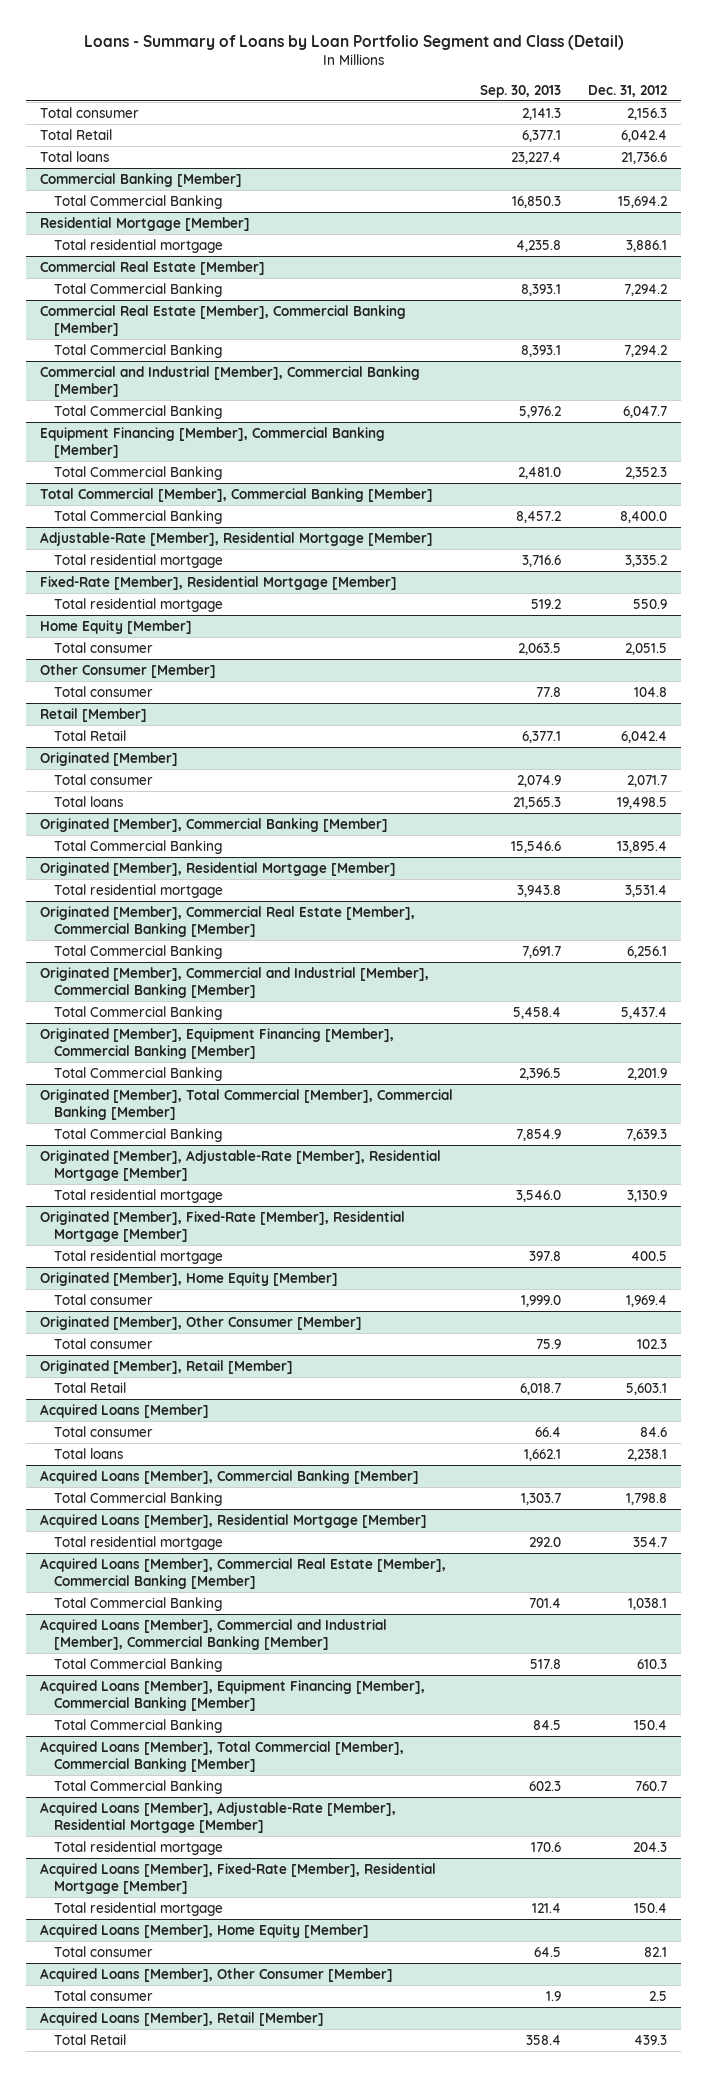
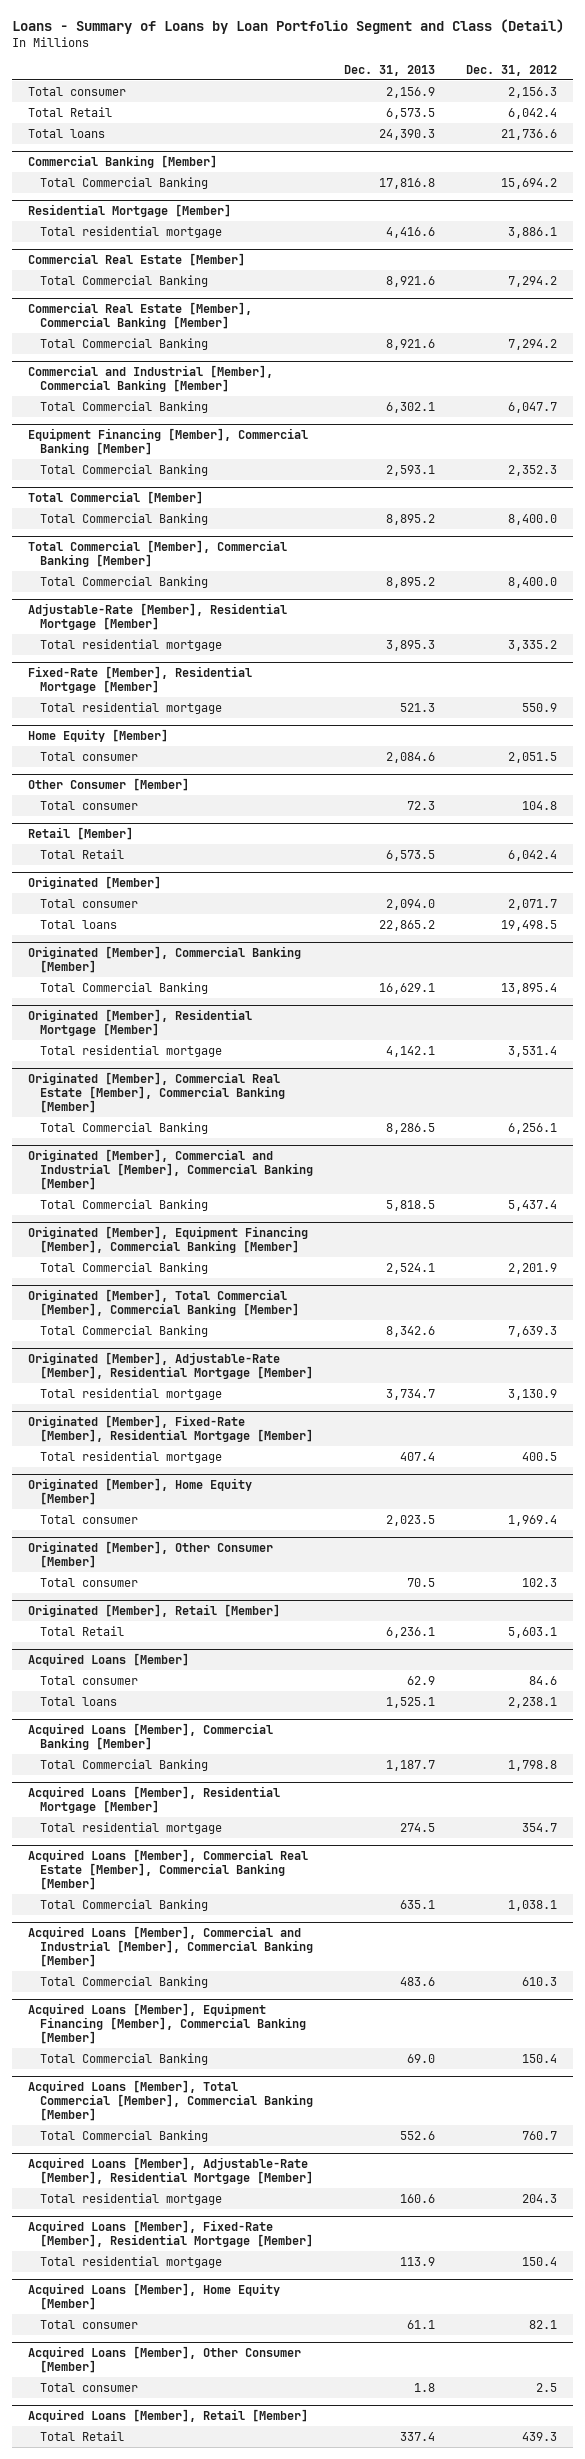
- | Sep. 30, 2013 | Dec. 31, 2012
+ | Dec. 31, 2013 | Dec. 31, 2012
+ Total Commercial [Member]
+ Total Commercial Banking | 8,895.2 | 8,400.0

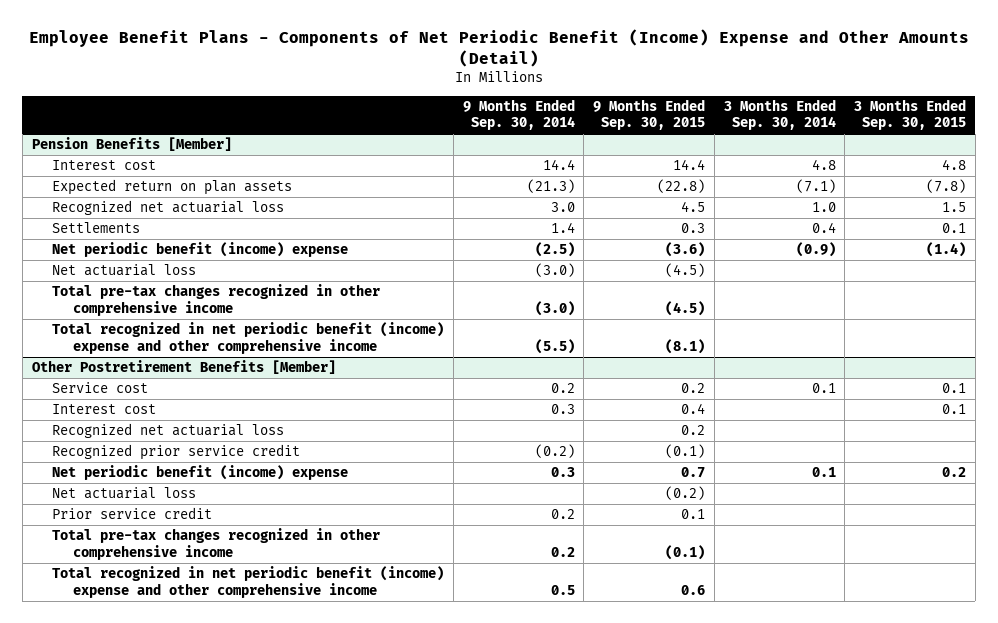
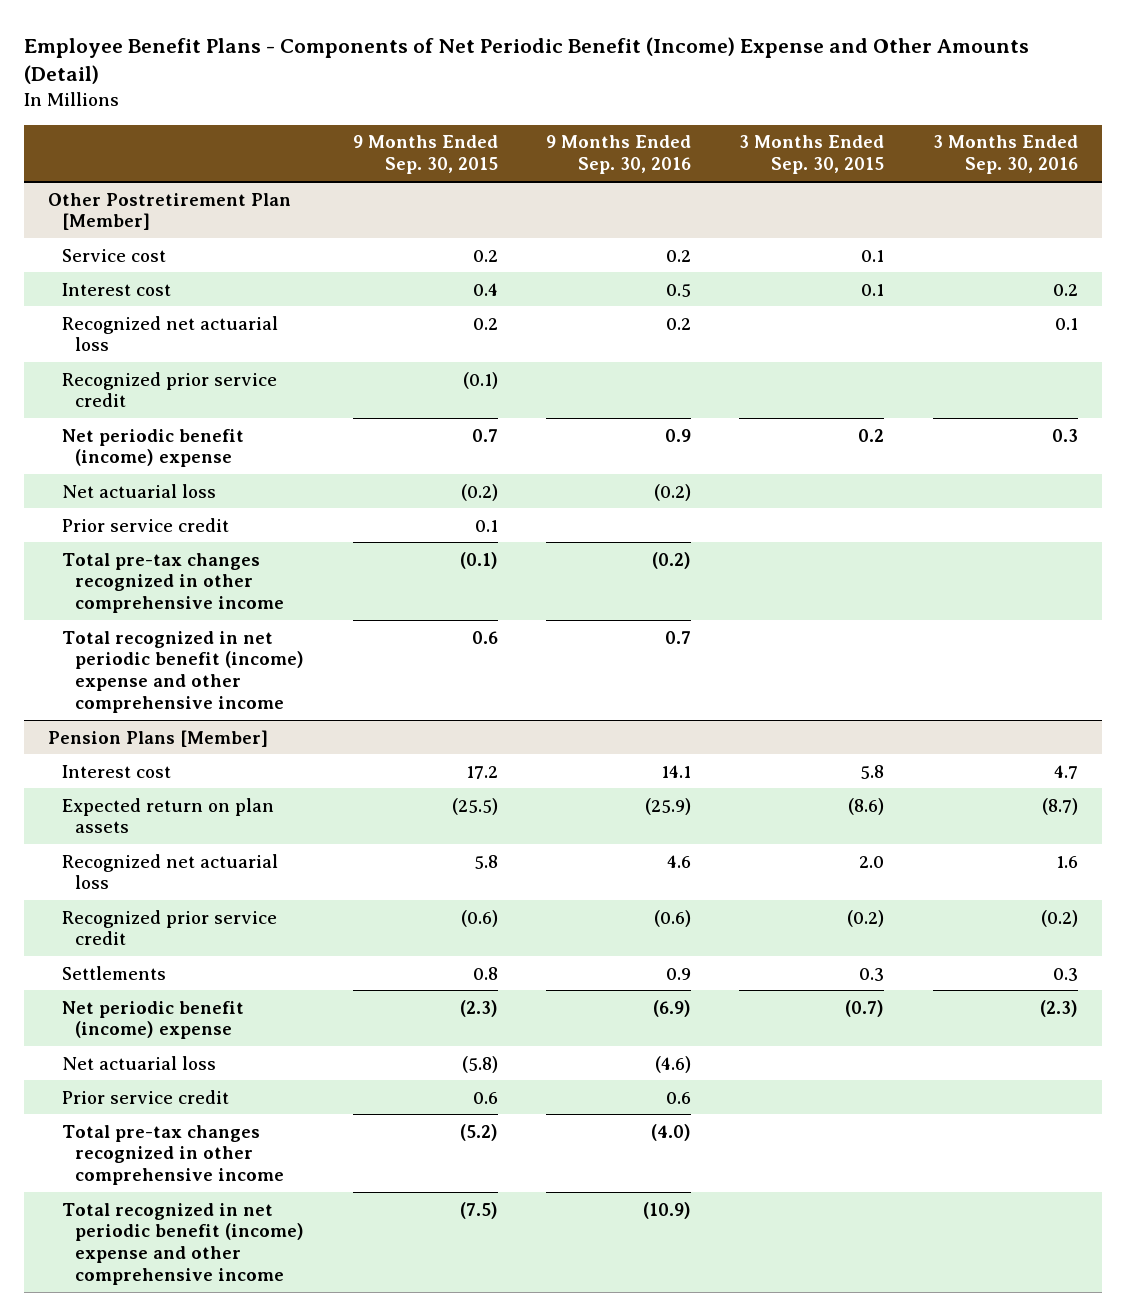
- | 9 Months Ended Sep. 30, 2014 | 9 Months Ended Sep. 30, 2015 | 3 Months Ended Sep. 30, 2014 | 3 Months Ended Sep. 30, 2015
+ | 9 Months Ended Sep. 30, 2015 | 9 Months Ended Sep. 30, 2016 | 3 Months Ended Sep. 30, 2015 | 3 Months Ended Sep. 30, 2016
- Pension Benefits [Member]
- Interest cost | 14.4 | 14.4 | 4.8 | 4.8
- Expected return on plan assets | (21.3) | (22.8) | (7.1) | (7.8)
- Recognized net actuarial loss | 3.0 | 4.5 | 1.0 | 1.5
- Settlements | 1.4 | 0.3 | 0.4 | 0.1
- Net periodic benefit (income) expense | (2.5) | (3.6) | (0.9) | (1.4)
- Net actuarial loss | (3.0) | (4.5) | |
- Total pre-tax changes recognized in other comprehensive income | (3.0) | (4.5) | |
- Total recognized in net periodic benefit (income) expense and other comprehensive income | (5.5) | (8.1) | |
- Other Postretirement Benefits [Member]
+ Other Postretirement Plan [Member]
+ Pension Plans [Member]
+ Interest cost | 17.2 | 14.1 | 5.8 | 4.7
+ Expected return on plan assets | (25.5) | (25.9) | (8.6) | (8.7)
+ Recognized net actuarial loss | 5.8 | 4.6 | 2.0 | 1.6
+ Recognized prior service credit | (0.6) | (0.6) | (0.2) | (0.2)
+ Settlements | 0.8 | 0.9 | 0.3 | 0.3
+ Net periodic benefit (income) expense | (2.3) | (6.9) | (0.7) | (2.3)
+ Net actuarial loss | (5.8) | (4.6) | |
+ Prior service credit | 0.6 | 0.6 | |
+ Total pre-tax changes recognized in other comprehensive income | (5.2) | (4.0) | |
+ Total recognized in net periodic benefit (income) expense and other comprehensive income | (7.5) | (10.9) | |

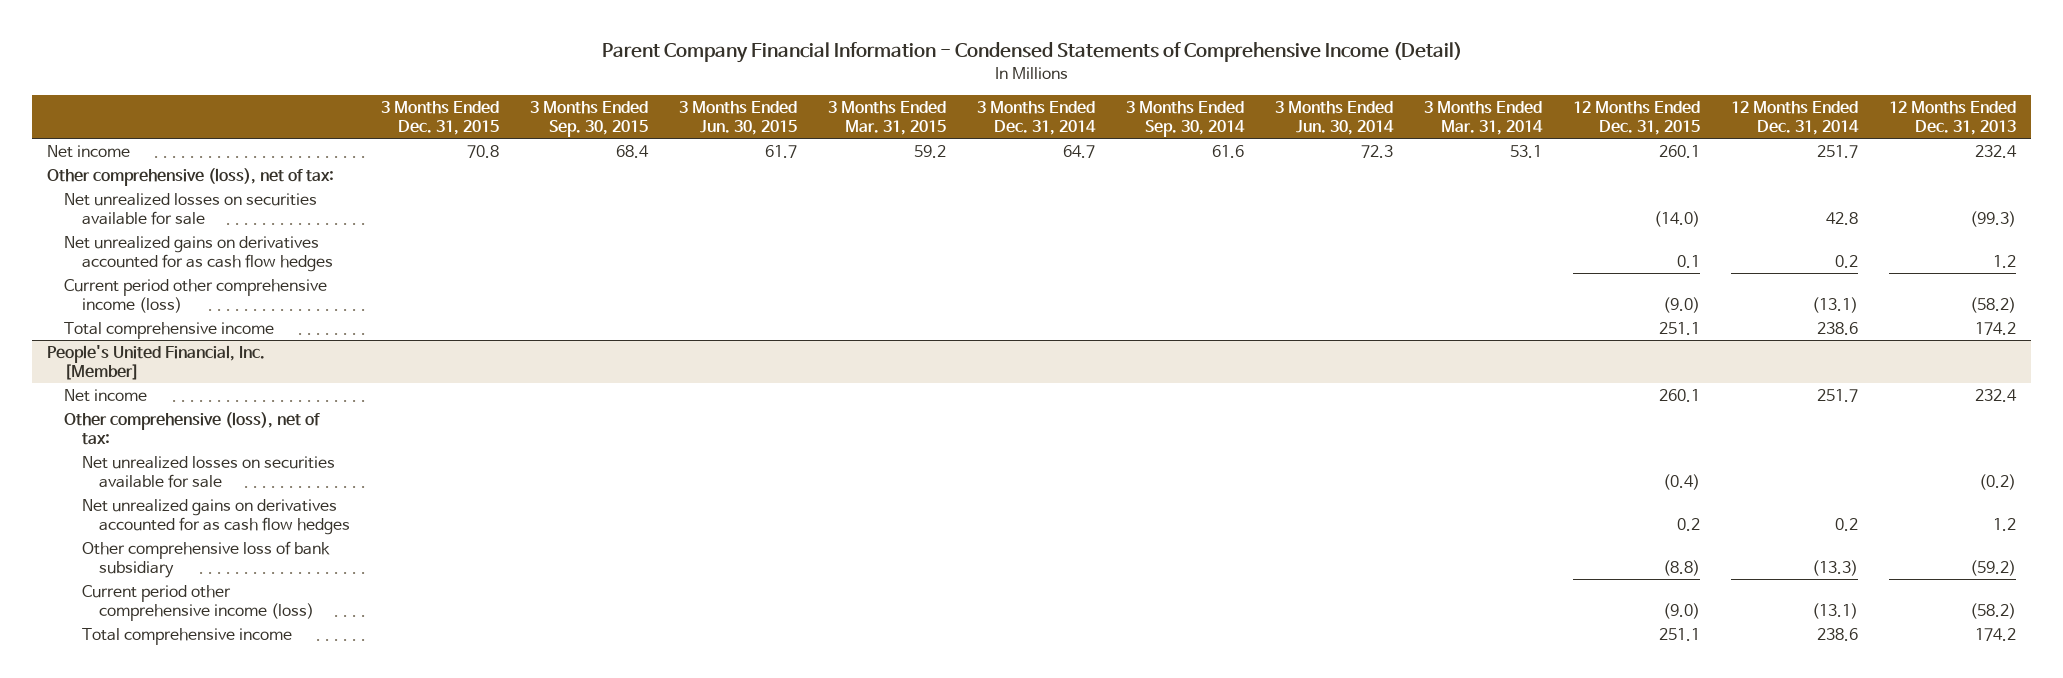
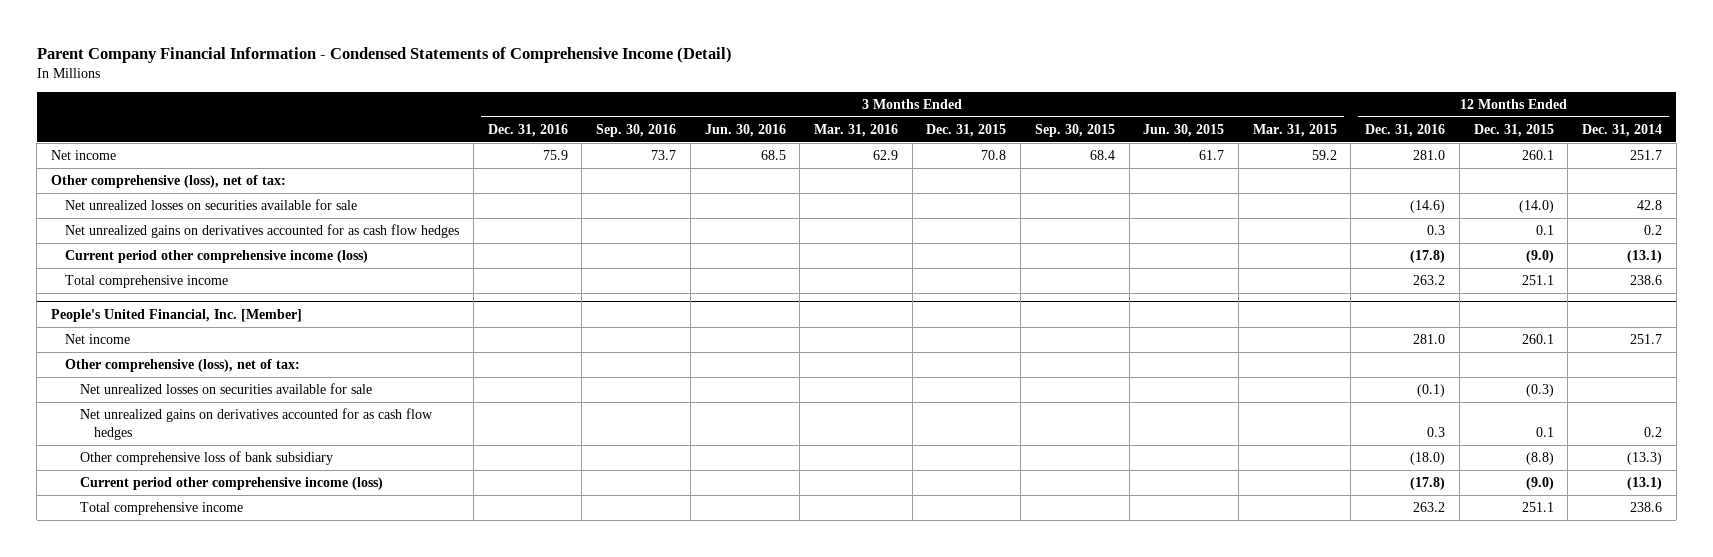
- | 3 Months Ended Dec. 31, 2015 | 3 Months Ended Sep. 30, 2015 | 3 Months Ended Jun. 30, 2015 | 3 Months Ended Mar. 31, 2015 | 3 Months Ended Dec. 31, 2014 | 3 Months Ended Sep. 30, 2014 | 3 Months Ended Jun. 30, 2014 | 3 Months Ended Mar. 31, 2014 | 12 Months Ended Dec. 31, 2015 | 12 Months Ended Dec. 31, 2014 | 12 Months Ended Dec. 31, 2013
+ | 3 Months Ended Dec. 31, 2016 | 3 Months Ended Sep. 30, 2016 | 3 Months Ended Jun. 30, 2016 | 3 Months Ended Mar. 31, 2016 | 3 Months Ended Dec. 31, 2015 | 3 Months Ended Sep. 30, 2015 | 3 Months Ended Jun. 30, 2015 | 3 Months Ended Mar. 31, 2015 | 12 Months Ended Dec. 31, 2016 | 12 Months Ended Dec. 31, 2015 | 12 Months Ended Dec. 31, 2014
@ People's United Financial, Inc. [Member]
- Net unrealized losses on securities available for sale | | | | | | | | | (0.4) | | (0.2)
- Net unrealized gains on derivatives accounted for as cash flow hedges | | | | | | | | | 0.2 | 0.2 | 1.2
+ Net unrealized losses on securities available for sale | | | | | | | | | (0.1) | (0.3) |
+ Net unrealized gains on derivatives accounted for as cash flow hedges | | | | | | | | | 0.3 | 0.1 | 0.2

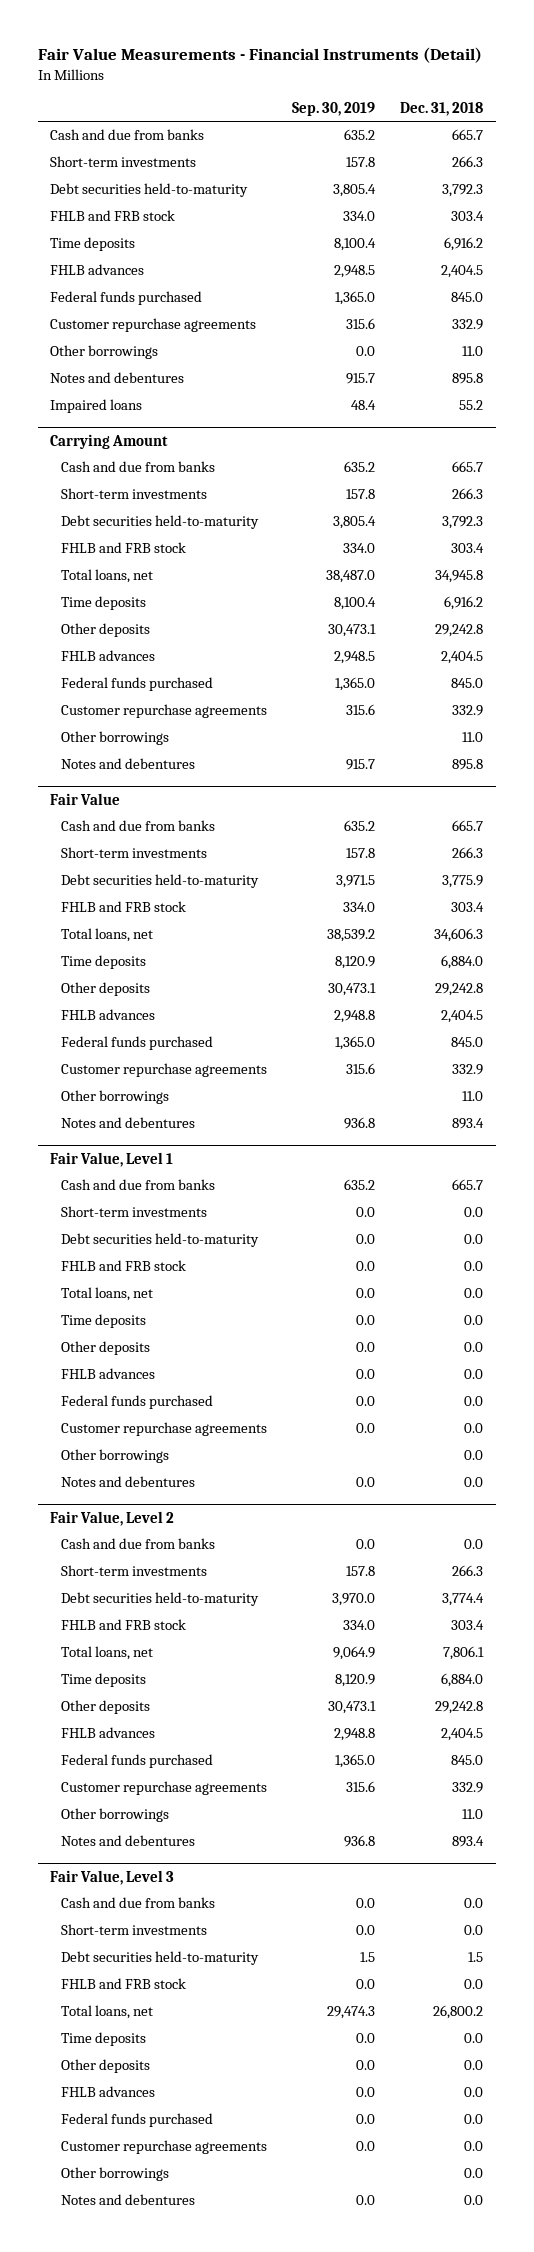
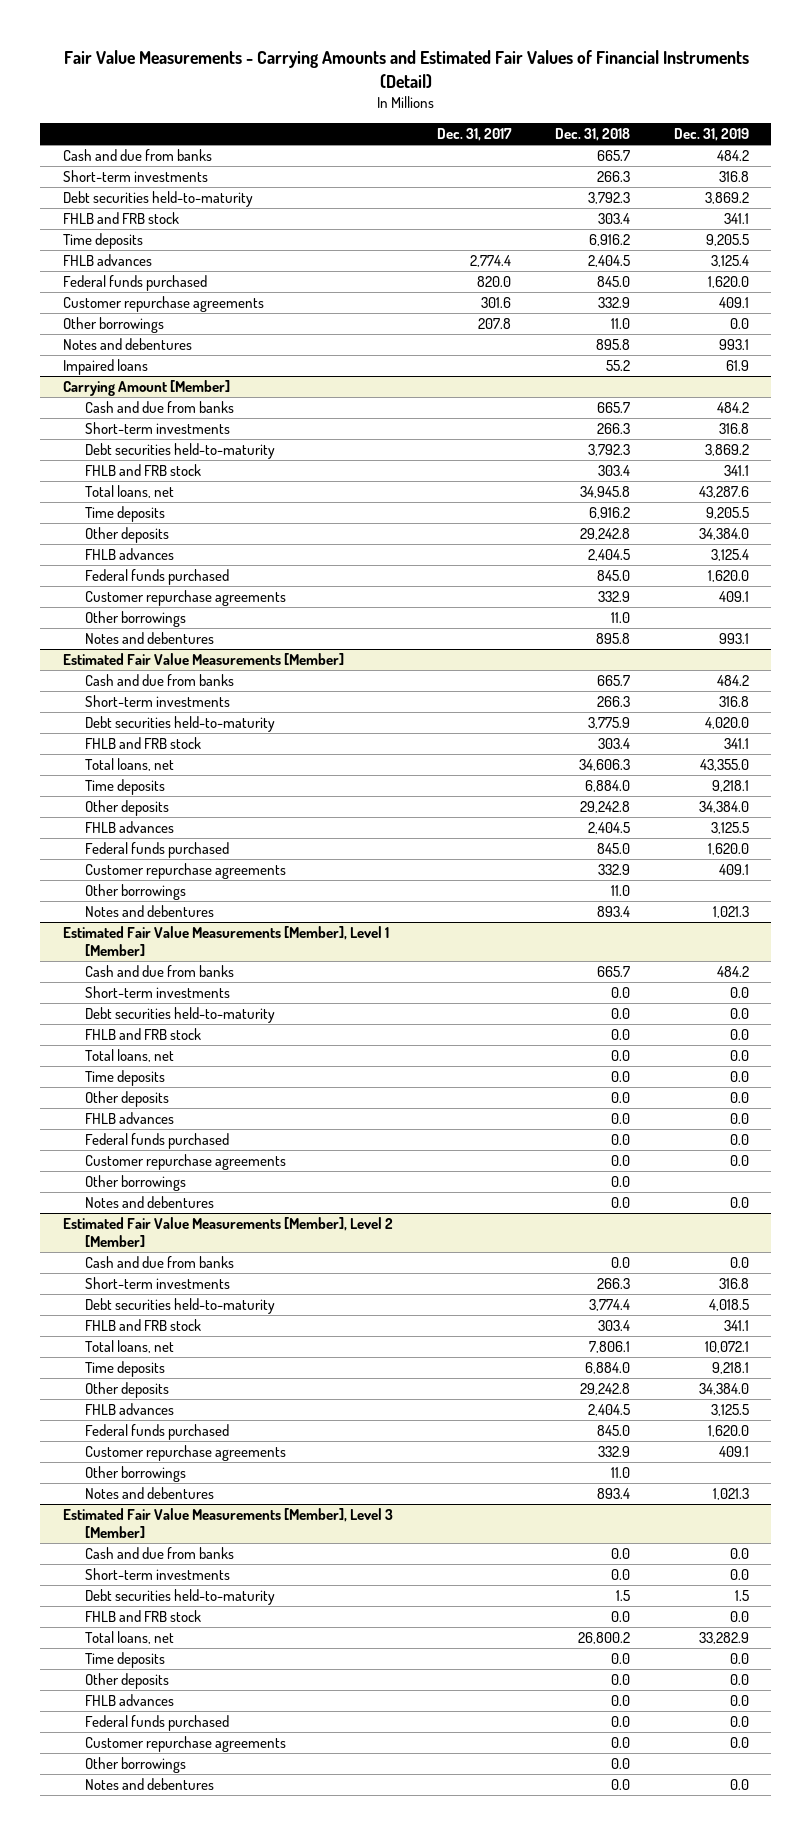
- Fair Value Measurements - Financial Instruments (Detail)
+ Fair Value Measurements - Carrying Amounts and Estimated Fair Values of Financial Instruments (Detail)
- | Sep. 30, 2019 | Dec. 31, 2018
+ | Dec. 31, 2017 | Dec. 31, 2018 | Dec. 31, 2019
- Carrying Amount
+ Carrying Amount [Member]
- Fair Value
+ Estimated Fair Value Measurements [Member]
- Fair Value, Level 1
+ Estimated Fair Value Measurements [Member], Level 1 [Member]
- Fair Value, Level 2
+ Estimated Fair Value Measurements [Member], Level 2 [Member]
- Fair Value, Level 3
+ Estimated Fair Value Measurements [Member], Level 3 [Member]

